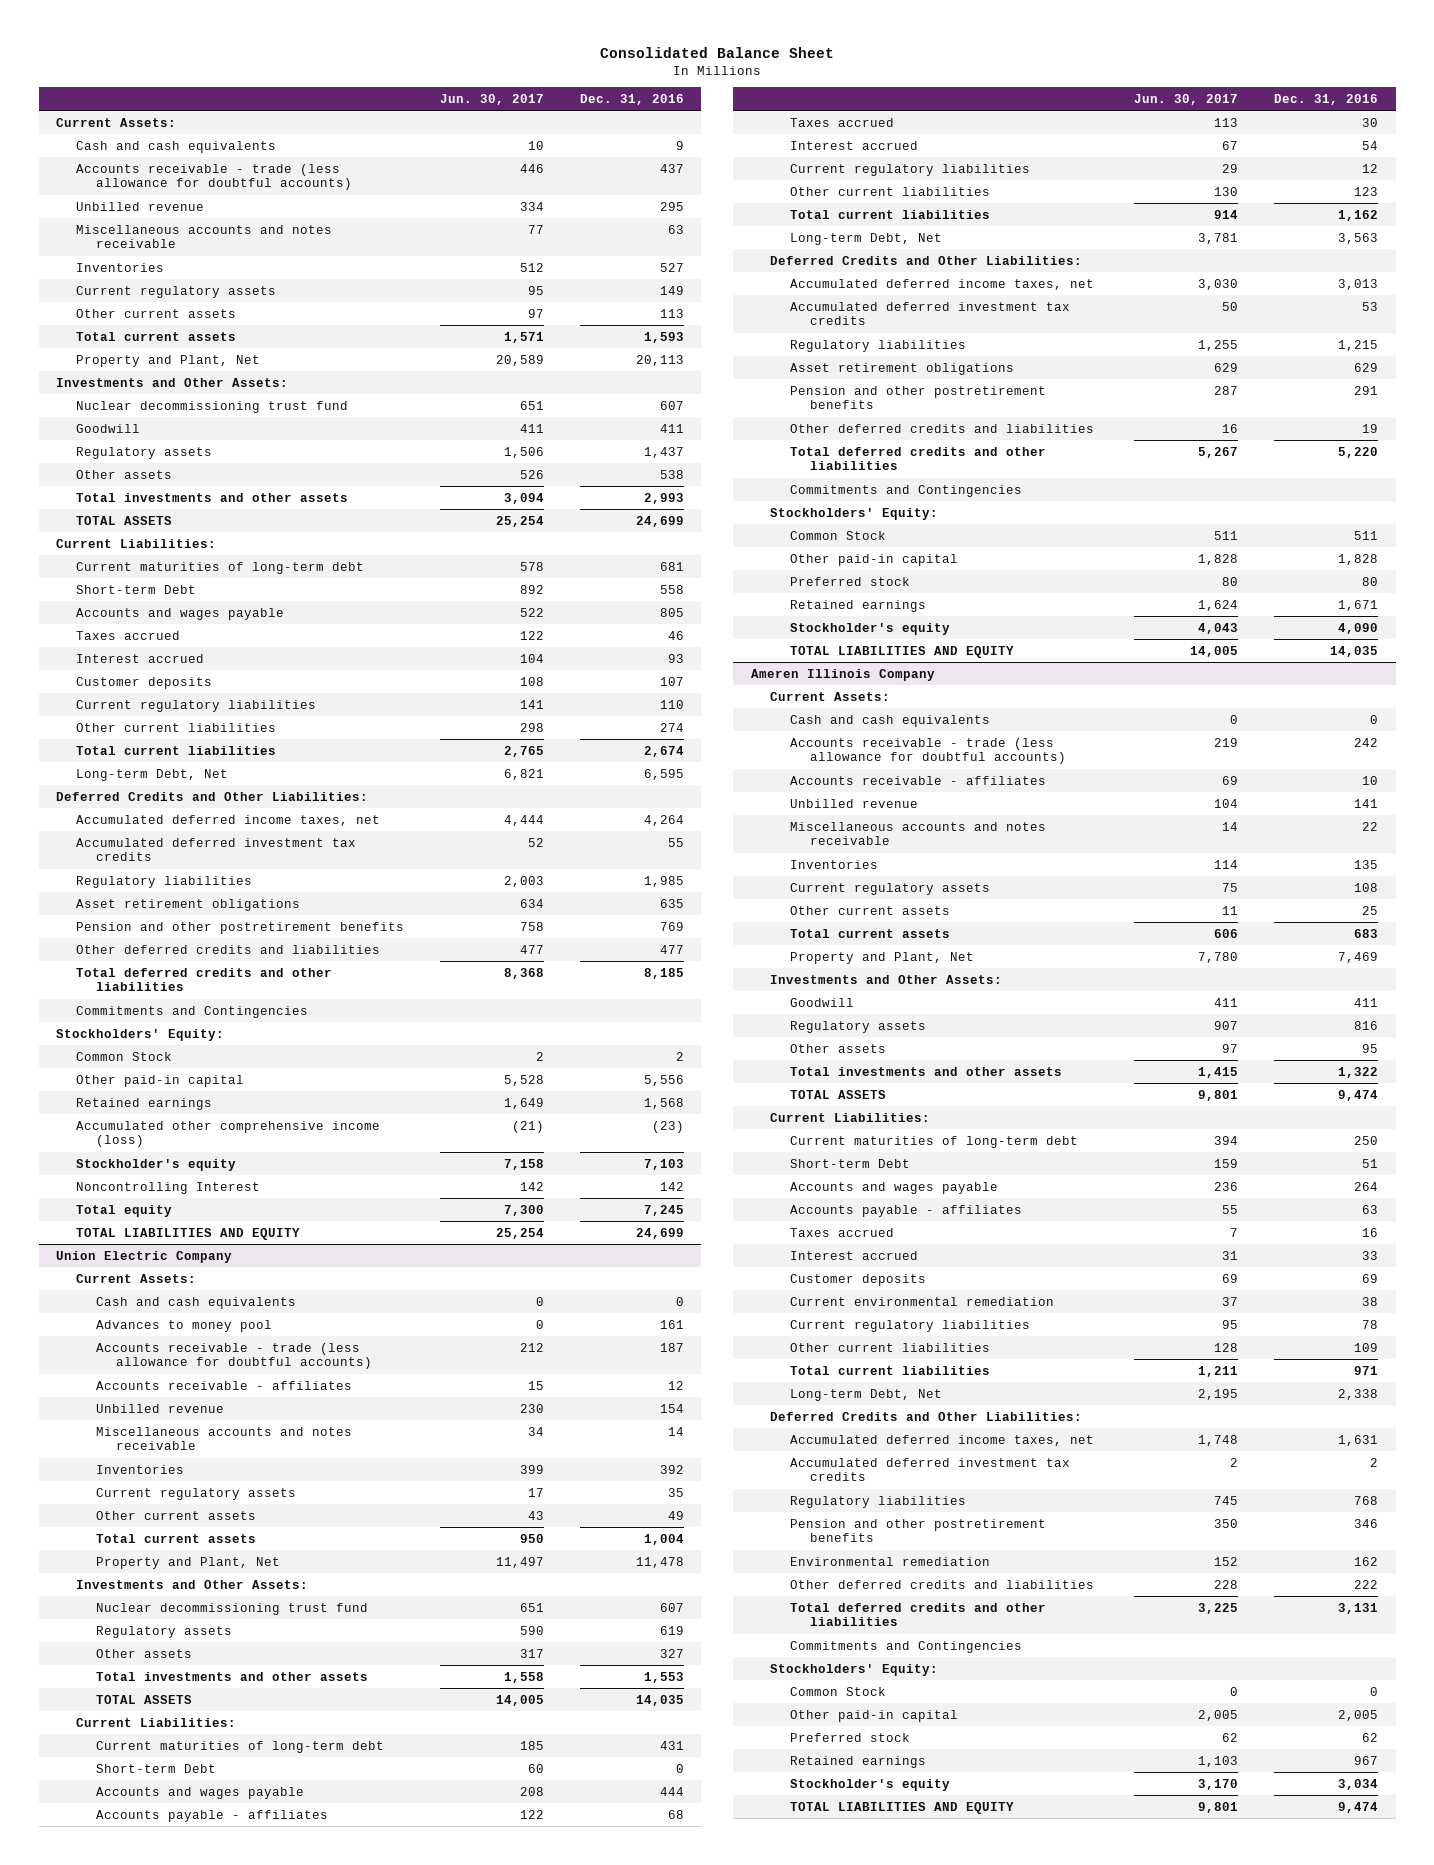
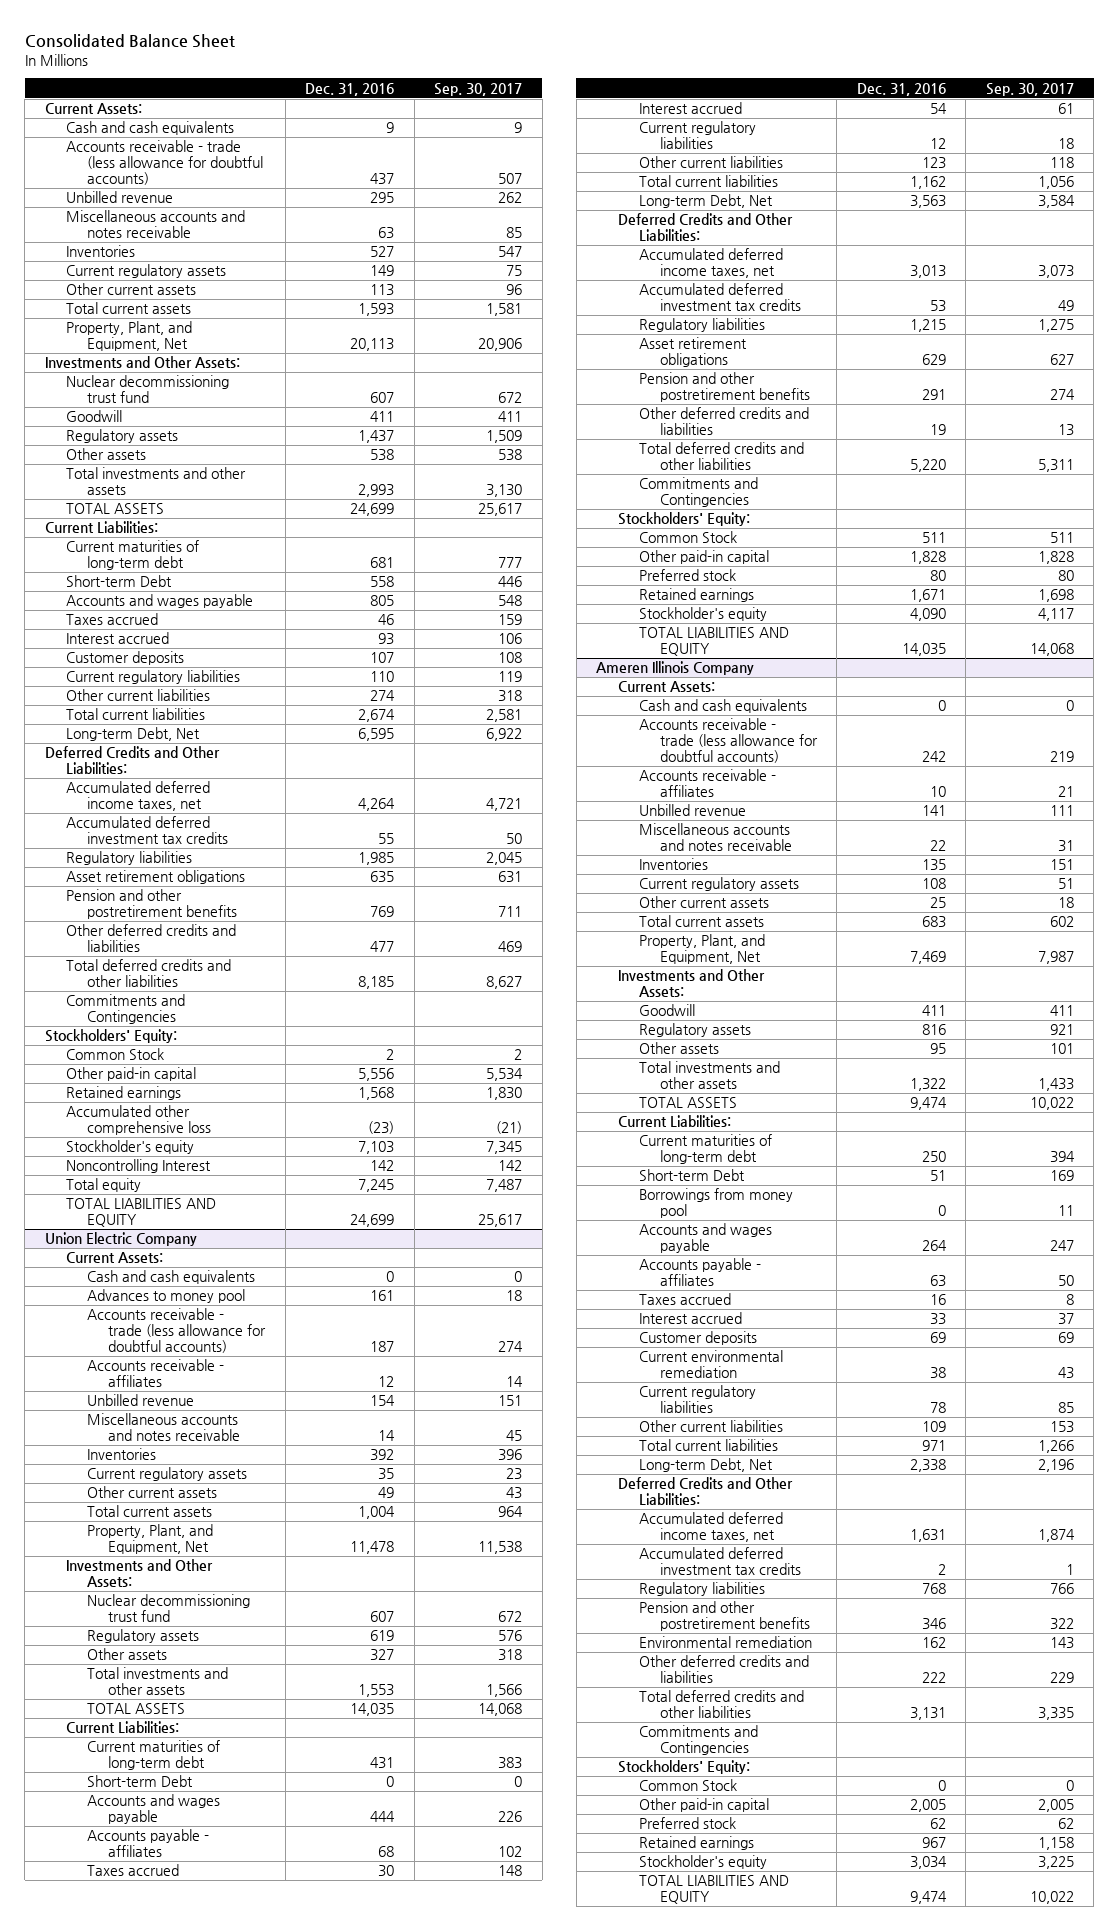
- | Jun. 30, 2017 | Dec. 31, 2016
+ | Dec. 31, 2016 | Sep. 30, 2017
- Property and Plant, Net | 20,589 | 20,113
+ Property, Plant, and Equipment, Net | 20,113 | 20,906
- Accumulated other comprehensive income (loss) | (21) | (23)
+ Accumulated other comprehensive loss | (23) | (21)
@ Union Electric Company
- Property and Plant, Net | 11,497 | 11,478
+ Property, Plant, and Equipment, Net | 11,478 | 11,538
@ Ameren Illinois Company
- Property and Plant, Net | 7,780 | 7,469
+ Property, Plant, and Equipment, Net | 7,469 | 7,987
+ Borrowings from money pool | 0 | 11

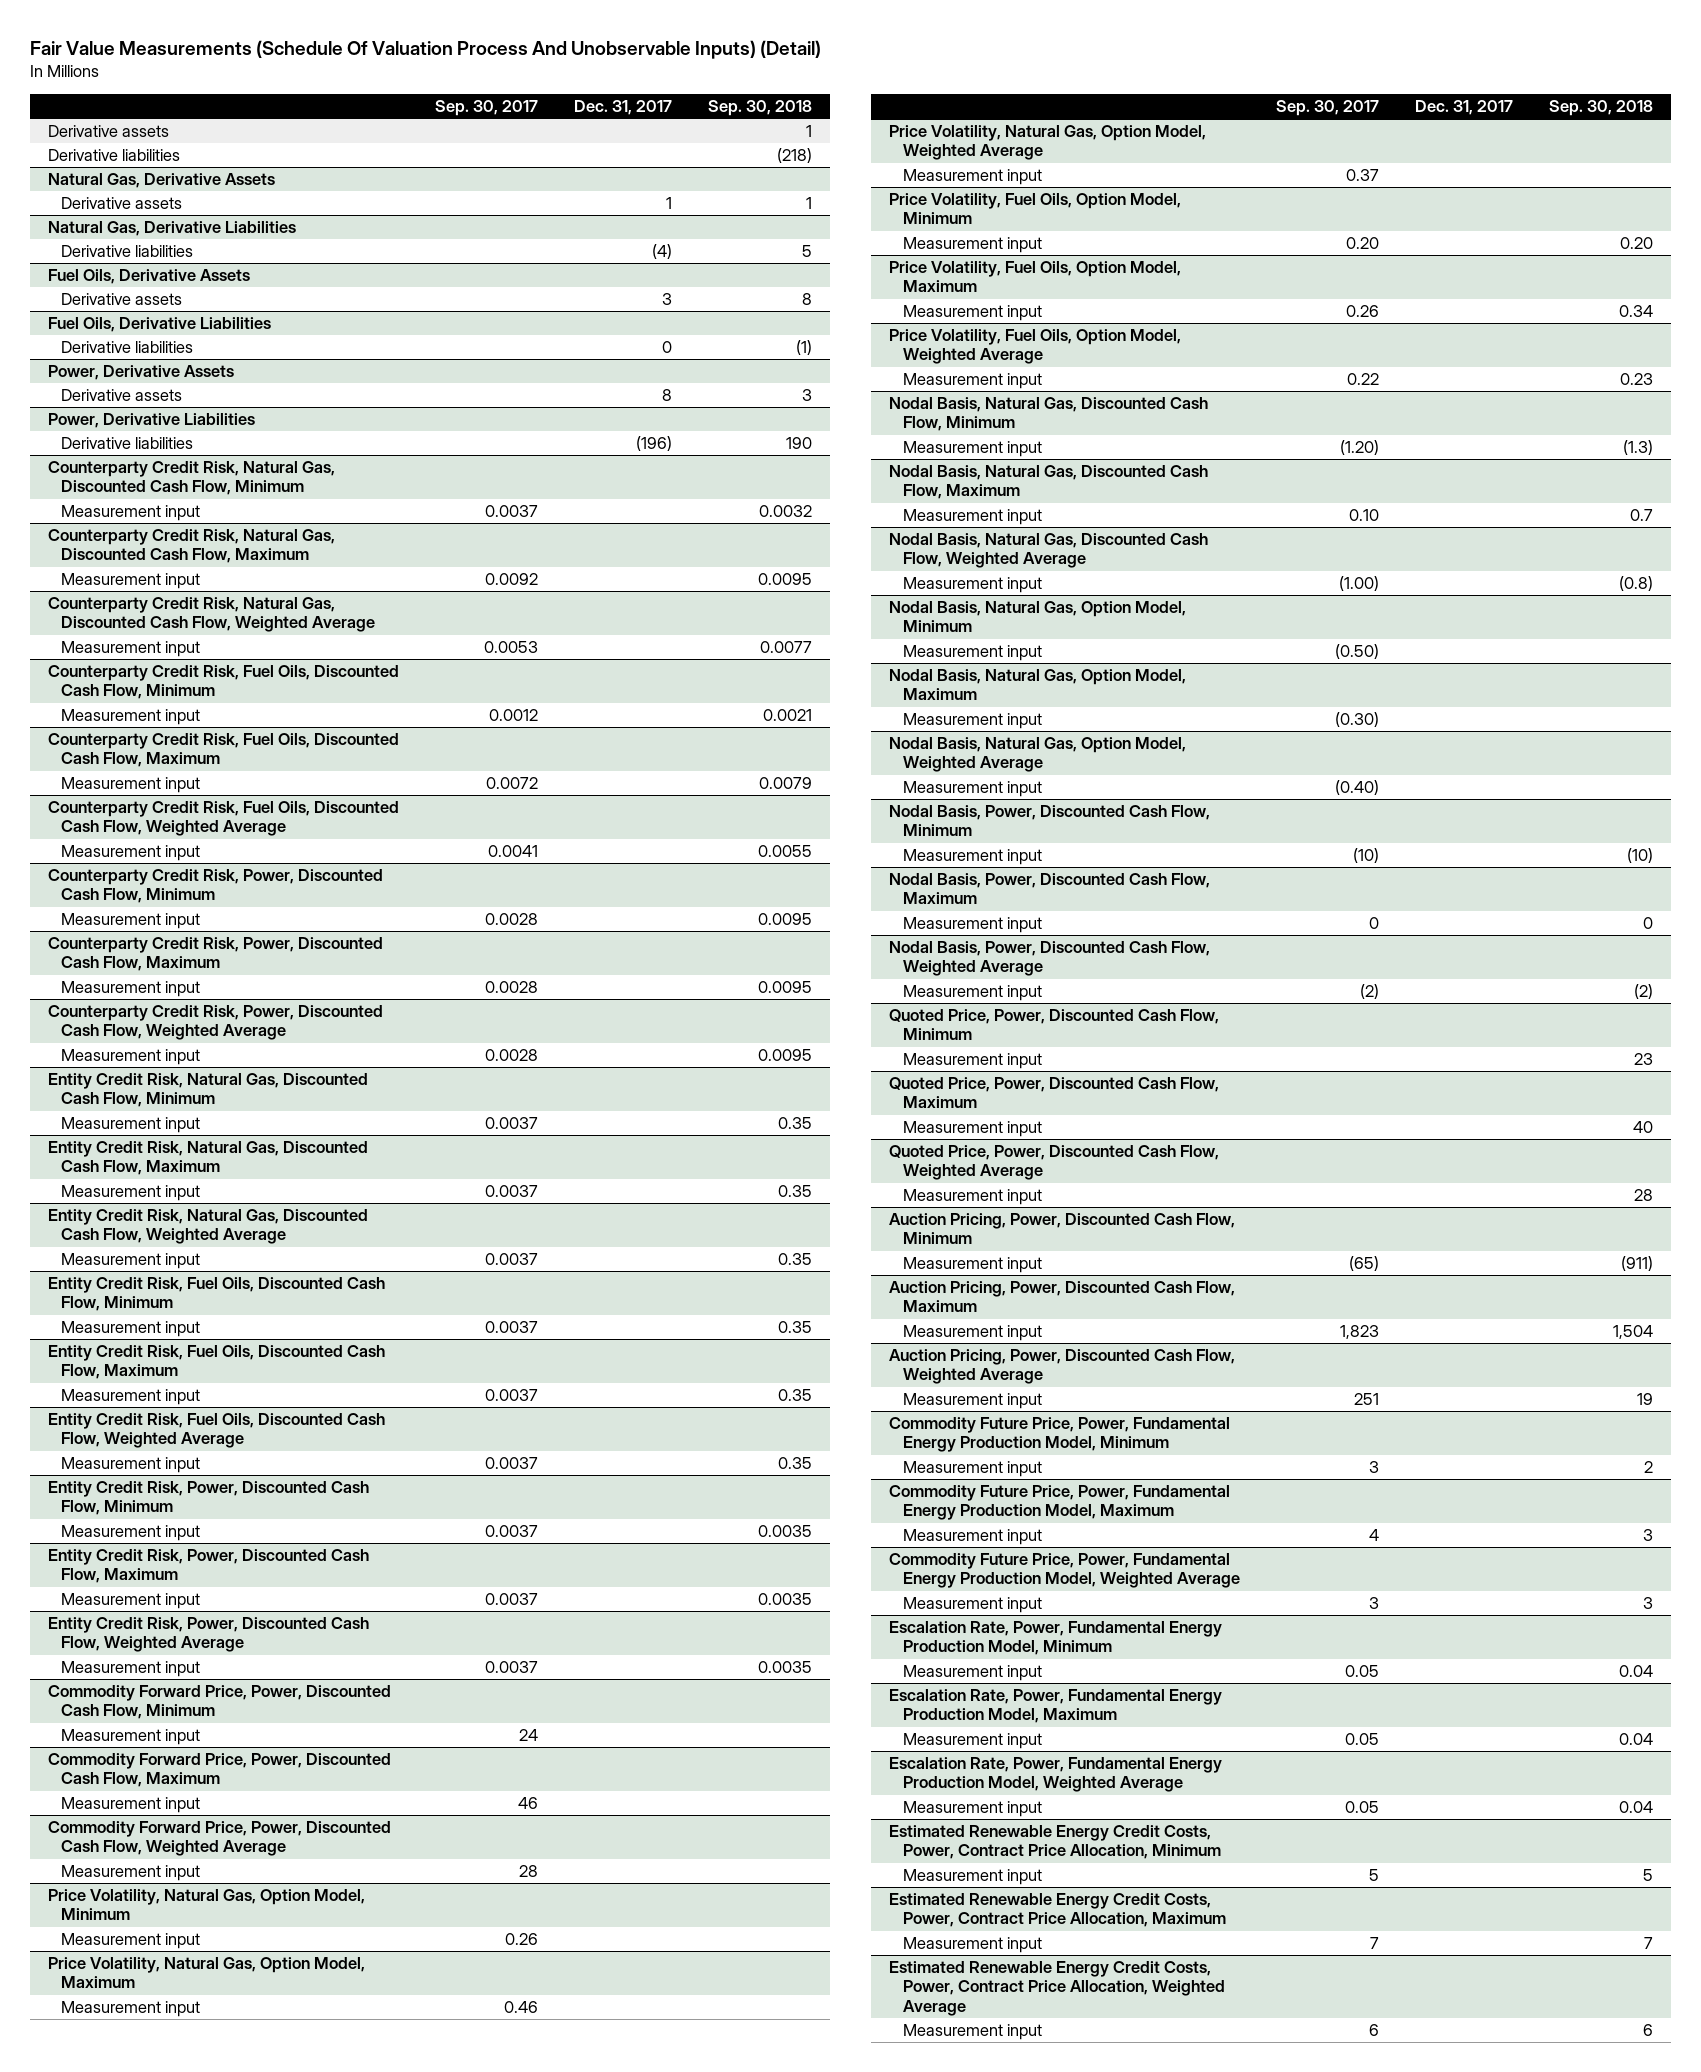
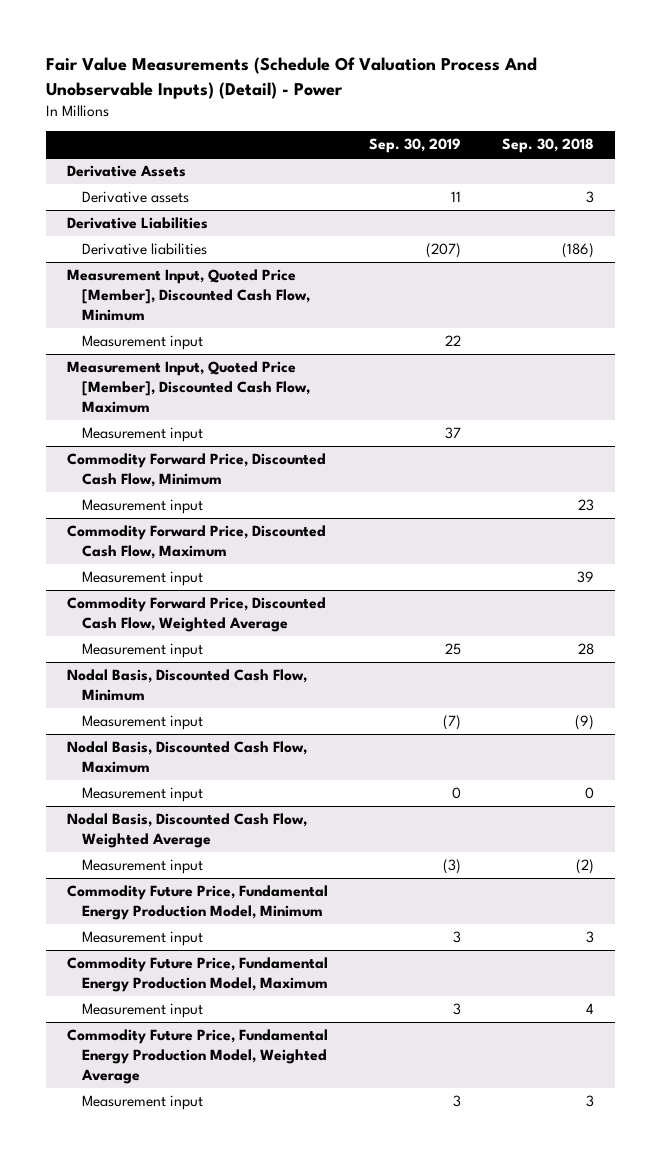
- Fair Value Measurements (Schedule Of Valuation Process And Unobservable Inputs) (Detail)
+ Fair Value Measurements (Schedule Of Valuation Process And Unobservable Inputs) (Detail) - Power
- | Sep. 30, 2017 | Dec. 31, 2017 | Sep. 30, 2018
+ | Sep. 30, 2019 | Sep. 30, 2018
- Derivative assets | | | 1
- Derivative liabilities | | | (218)
- Natural Gas, Derivative Assets
- Derivative assets | | 1 | 1
- Natural Gas, Derivative Liabilities
- Derivative liabilities | | (4) | 5
- Fuel Oils, Derivative Assets
- Derivative assets | | 3 | 8
- Fuel Oils, Derivative Liabilities
- Derivative liabilities | | 0 | (1)
- Power, Derivative Assets
+ Derivative Assets
- Power, Derivative Liabilities
- Derivative liabilities | | (196) | 190
- Counterparty Credit Risk, Natural Gas, Discounted Cash Flow, Minimum
- Measurement input | 0.0037 | | 0.0032
- Counterparty Credit Risk, Natural Gas, Discounted Cash Flow, Maximum
- Measurement input | 0.0092 | | 0.0095
- Counterparty Credit Risk, Natural Gas, Discounted Cash Flow, Weighted Average
- Measurement input | 0.0053 | | 0.0077
- Counterparty Credit Risk, Fuel Oils, Discounted Cash Flow, Minimum
- Measurement input | 0.0012 | | 0.0021
- Counterparty Credit Risk, Fuel Oils, Discounted Cash Flow, Maximum
- Measurement input | 0.0072 | | 0.0079
- Counterparty Credit Risk, Fuel Oils, Discounted Cash Flow, Weighted Average
- Measurement input | 0.0041 | | 0.0055
- Counterparty Credit Risk, Power, Discounted Cash Flow, Minimum
- Measurement input | 0.0028 | | 0.0095
- Counterparty Credit Risk, Power, Discounted Cash Flow, Maximum
- Measurement input | 0.0028 | | 0.0095
- Counterparty Credit Risk, Power, Discounted Cash Flow, Weighted Average
- Measurement input | 0.0028 | | 0.0095
- Entity Credit Risk, Natural Gas, Discounted Cash Flow, Minimum
- Measurement input | 0.0037 | | 0.35
- Entity Credit Risk, Natural Gas, Discounted Cash Flow, Maximum
- Measurement input | 0.0037 | | 0.35
- Entity Credit Risk, Natural Gas, Discounted Cash Flow, Weighted Average
- Measurement input | 0.0037 | | 0.35
- Entity Credit Risk, Fuel Oils, Discounted Cash Flow, Minimum
- Measurement input | 0.0037 | | 0.35
- Entity Credit Risk, Fuel Oils, Discounted Cash Flow, Maximum
- Measurement input | 0.0037 | | 0.35
- Entity Credit Risk, Fuel Oils, Discounted Cash Flow, Weighted Average
- Measurement input | 0.0037 | | 0.35
- Entity Credit Risk, Power, Discounted Cash Flow, Minimum
- Measurement input | 0.0037 | | 0.0035
- Entity Credit Risk, Power, Discounted Cash Flow, Maximum
- Measurement input | 0.0037 | | 0.0035
- Entity Credit Risk, Power, Discounted Cash Flow, Weighted Average
- Measurement input | 0.0037 | | 0.0035
- Commodity Forward Price, Power, Discounted Cash Flow, Minimum
- Measurement input | 24 | |
- Commodity Forward Price, Power, Discounted Cash Flow, Maximum
- Measurement input | 46 | |
- Commodity Forward Price, Power, Discounted Cash Flow, Weighted Average
- Measurement input | 28 | |
- Price Volatility, Natural Gas, Option Model, Minimum
- Measurement input | 0.26 | |
- Price Volatility, Natural Gas, Option Model, Maximum
- Measurement input | 0.46 | |
- Price Volatility, Natural Gas, Option Model, Weighted Average
- Measurement input | 0.37 | |
- Price Volatility, Fuel Oils, Option Model, Minimum
- Measurement input | 0.20 | | 0.20
- Price Volatility, Fuel Oils, Option Model, Maximum
- Measurement input | 0.26 | | 0.34
- Price Volatility, Fuel Oils, Option Model, Weighted Average
- Measurement input | 0.22 | | 0.23
- Nodal Basis, Natural Gas, Discounted Cash Flow, Minimum
- Measurement input | (1.20) | | (1.3)
- Nodal Basis, Natural Gas, Discounted Cash Flow, Maximum
- Measurement input | 0.10 | | 0.7
- Nodal Basis, Natural Gas, Discounted Cash Flow, Weighted Average
- Measurement input | (1.00) | | (0.8)
- Nodal Basis, Natural Gas, Option Model, Minimum
- Measurement input | (0.50) | |
- Nodal Basis, Natural Gas, Option Model, Maximum
+ Derivative Liabilities
+ Derivative liabilities | (207) | (186)
+ Measurement Input, Quoted Price [Member], Discounted Cash Flow, Minimum
- Nodal Basis, Natural Gas, Option Model, Weighted Average
+ Measurement Input, Quoted Price [Member], Discounted Cash Flow, Maximum
- Nodal Basis, Power, Discounted Cash Flow, Minimum
- Measurement input | (10) | | (10)
- Nodal Basis, Power, Discounted Cash Flow, Maximum
- Measurement input | 0 | | 0
- Nodal Basis, Power, Discounted Cash Flow, Weighted Average
- Measurement input | (2) | | (2)
- Quoted Price, Power, Discounted Cash Flow, Minimum
+ Commodity Forward Price, Discounted Cash Flow, Minimum
- Quoted Price, Power, Discounted Cash Flow, Maximum
- Measurement input | | | 40
- Quoted Price, Power, Discounted Cash Flow, Weighted Average
+ Commodity Forward Price, Discounted Cash Flow, Maximum
+ Measurement input | | 39
+ Commodity Forward Price, Discounted Cash Flow, Weighted Average
- Auction Pricing, Power, Discounted Cash Flow, Minimum
- Measurement input | (65) | | (911)
- Auction Pricing, Power, Discounted Cash Flow, Maximum
- Measurement input | 1,823 | | 1,504
- Auction Pricing, Power, Discounted Cash Flow, Weighted Average
- Measurement input | 251 | | 19
- Commodity Future Price, Power, Fundamental Energy Production Model, Minimum
- Measurement input | 3 | | 2
- Commodity Future Price, Power, Fundamental Energy Production Model, Maximum
+ Nodal Basis, Discounted Cash Flow, Minimum
+ Measurement input | (7) | (9)
+ Nodal Basis, Discounted Cash Flow, Maximum
+ Measurement input | 0 | 0
+ Nodal Basis, Discounted Cash Flow, Weighted Average
+ Measurement input | (3) | (2)
+ Commodity Future Price, Fundamental Energy Production Model, Minimum
- Commodity Future Price, Power, Fundamental Energy Production Model, Weighted Average
+ Commodity Future Price, Fundamental Energy Production Model, Maximum
+ Measurement input | 3 | 4
+ Commodity Future Price, Fundamental Energy Production Model, Weighted Average
- Escalation Rate, Power, Fundamental Energy Production Model, Minimum
- Measurement input | 0.05 | | 0.04
- Escalation Rate, Power, Fundamental Energy Production Model, Maximum
- Measurement input | 0.05 | | 0.04
- Escalation Rate, Power, Fundamental Energy Production Model, Weighted Average
- Measurement input | 0.05 | | 0.04
- Estimated Renewable Energy Credit Costs, Power, Contract Price Allocation, Minimum
- Measurement input | 5 | | 5
- Estimated Renewable Energy Credit Costs, Power, Contract Price Allocation, Maximum
- Measurement input | 7 | | 7
- Estimated Renewable Energy Credit Costs, Power, Contract Price Allocation, Weighted Average
- Measurement input | 6 | | 6

